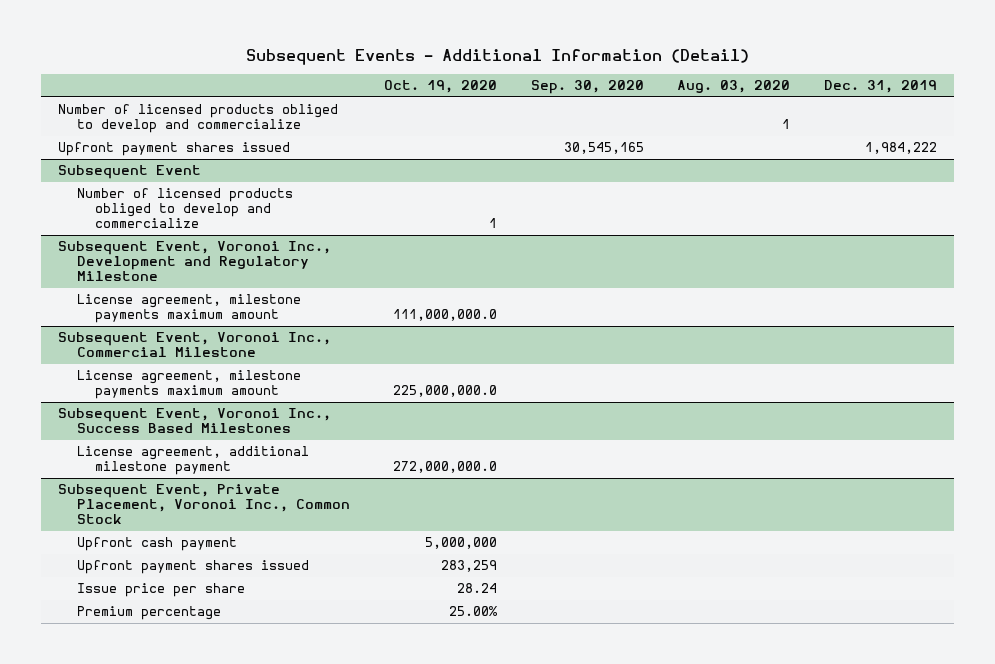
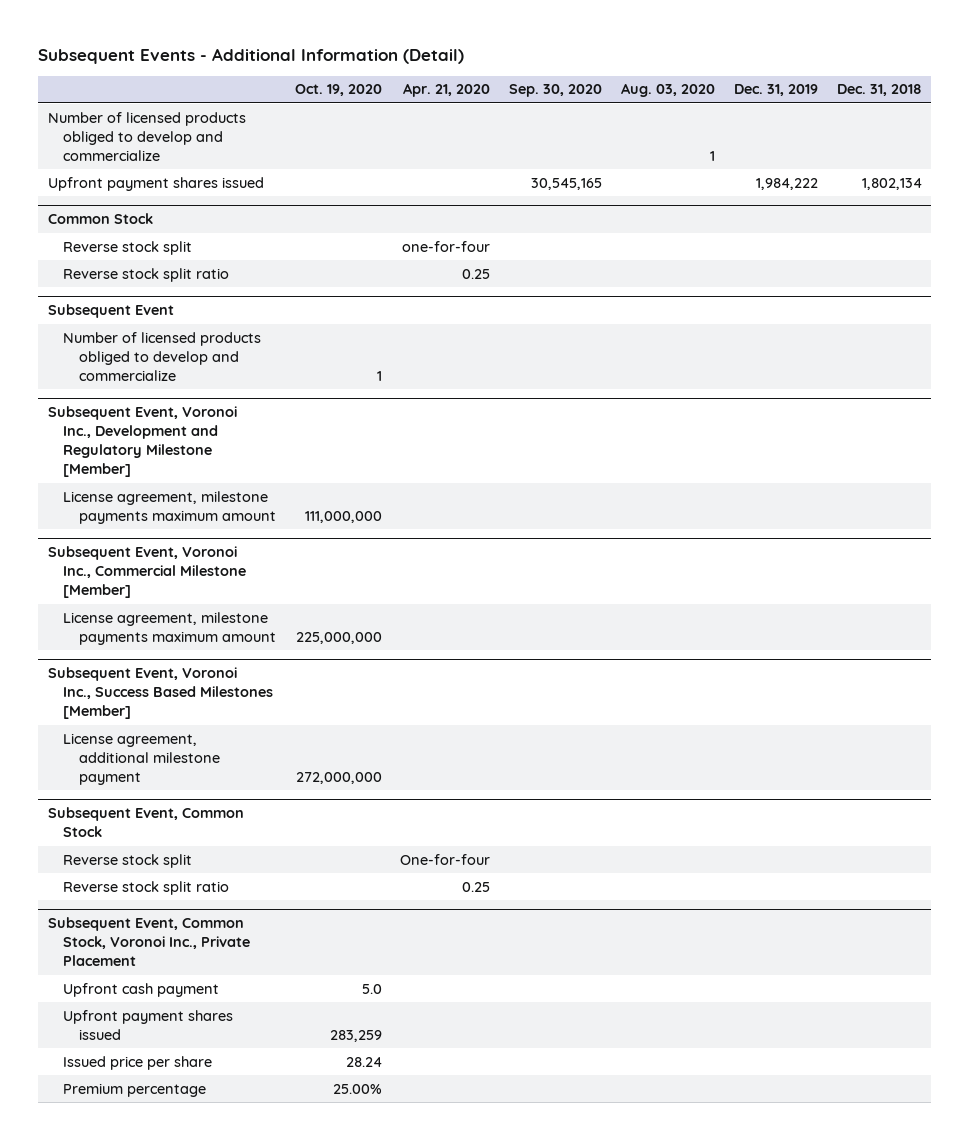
- | Oct. 19, 2020 | Sep. 30, 2020 | Aug. 03, 2020 | Dec. 31, 2019
+ | Oct. 19, 2020 | Apr. 21, 2020 | Sep. 30, 2020 | Aug. 03, 2020 | Dec. 31, 2019 | Dec. 31, 2018
+ Common Stock
+ Reverse stock split | | one-for-four | | | |
+ Reverse stock split ratio | | 0.25 | | | |
- Subsequent Event, Voronoi Inc., Development and Regulatory Milestone
- License agreement, milestone payments maximum amount | 111,000,000.0 | | |
- Subsequent Event, Voronoi Inc., Commercial Milestone
- License agreement, milestone payments maximum amount | 225,000,000.0 | | |
- Subsequent Event, Voronoi Inc., Success Based Milestones
- License agreement, additional milestone payment | 272,000,000.0 | | |
- Subsequent Event, Private Placement, Voronoi Inc., Common Stock
- Upfront cash payment | 5,000,000 | | |
+ Subsequent Event, Voronoi Inc., Development and Regulatory Milestone [Member]
+ License agreement, milestone payments maximum amount | 111,000,000 | | | | |
+ Subsequent Event, Voronoi Inc., Commercial Milestone [Member]
+ License agreement, milestone payments maximum amount | 225,000,000 | | | | |
+ Subsequent Event, Voronoi Inc., Success Based Milestones [Member]
+ License agreement, additional milestone payment | 272,000,000 | | | | |
+ Subsequent Event, Common Stock
+ Reverse stock split | | One-for-four | | | |
+ Reverse stock split ratio | | 0.25 | | | |
+ Subsequent Event, Common Stock, Voronoi Inc., Private Placement
+ Upfront cash payment | 5.0 | | | | |
- Issue price per share | 28.24 | | |
+ Issued price per share | 28.24 | | | | |

